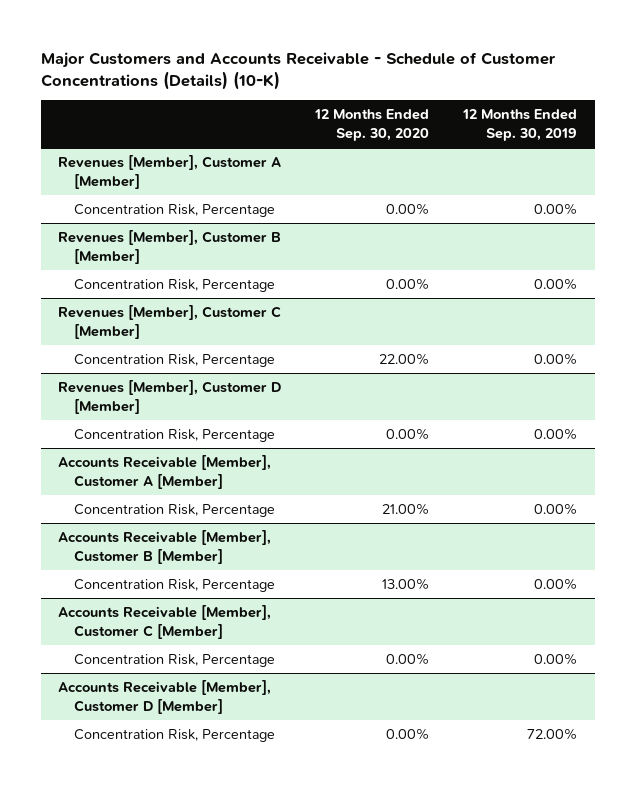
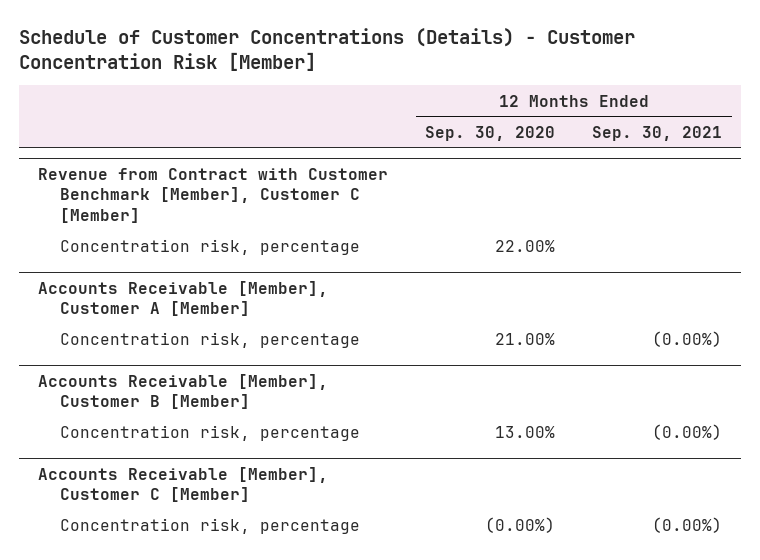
- Major Customers and Accounts Receivable - Schedule of Customer Concentrations (Details) (10-K)
+ Schedule of Customer Concentrations (Details) - Customer Concentration Risk [Member]
- | 12 Months Ended Sep. 30, 2020 | 12 Months Ended Sep. 30, 2019
+ | 12 Months Ended Sep. 30, 2020 | 12 Months Ended Sep. 30, 2021
- Revenues [Member], Customer A [Member]
- Concentration Risk, Percentage | 0.00% | 0.00%
- Revenues [Member], Customer B [Member]
- Concentration Risk, Percentage | 0.00% | 0.00%
- Revenues [Member], Customer C [Member]
- Concentration Risk, Percentage | 22.00% | 0.00%
- Revenues [Member], Customer D [Member]
- Concentration Risk, Percentage | 0.00% | 0.00%
+ Revenue from Contract with Customer Benchmark [Member], Customer C [Member]
+ Concentration risk, percentage | 22.00% |
@ Accounts Receivable [Member], Customer A [Member]
- Concentration Risk, Percentage | 21.00% | 0.00%
+ Concentration risk, percentage | 21.00% | (0.00%)
@ Accounts Receivable [Member], Customer B [Member]
- Concentration Risk, Percentage | 13.00% | 0.00%
+ Concentration risk, percentage | 13.00% | (0.00%)
@ Accounts Receivable [Member], Customer C [Member]
- Concentration Risk, Percentage | 0.00% | 0.00%
- Accounts Receivable [Member], Customer D [Member]
- Concentration Risk, Percentage | 0.00% | 72.00%
@ Accounts Receivable [Member], Customer C [Member]
+ Concentration risk, percentage | (0.00%) | (0.00%)

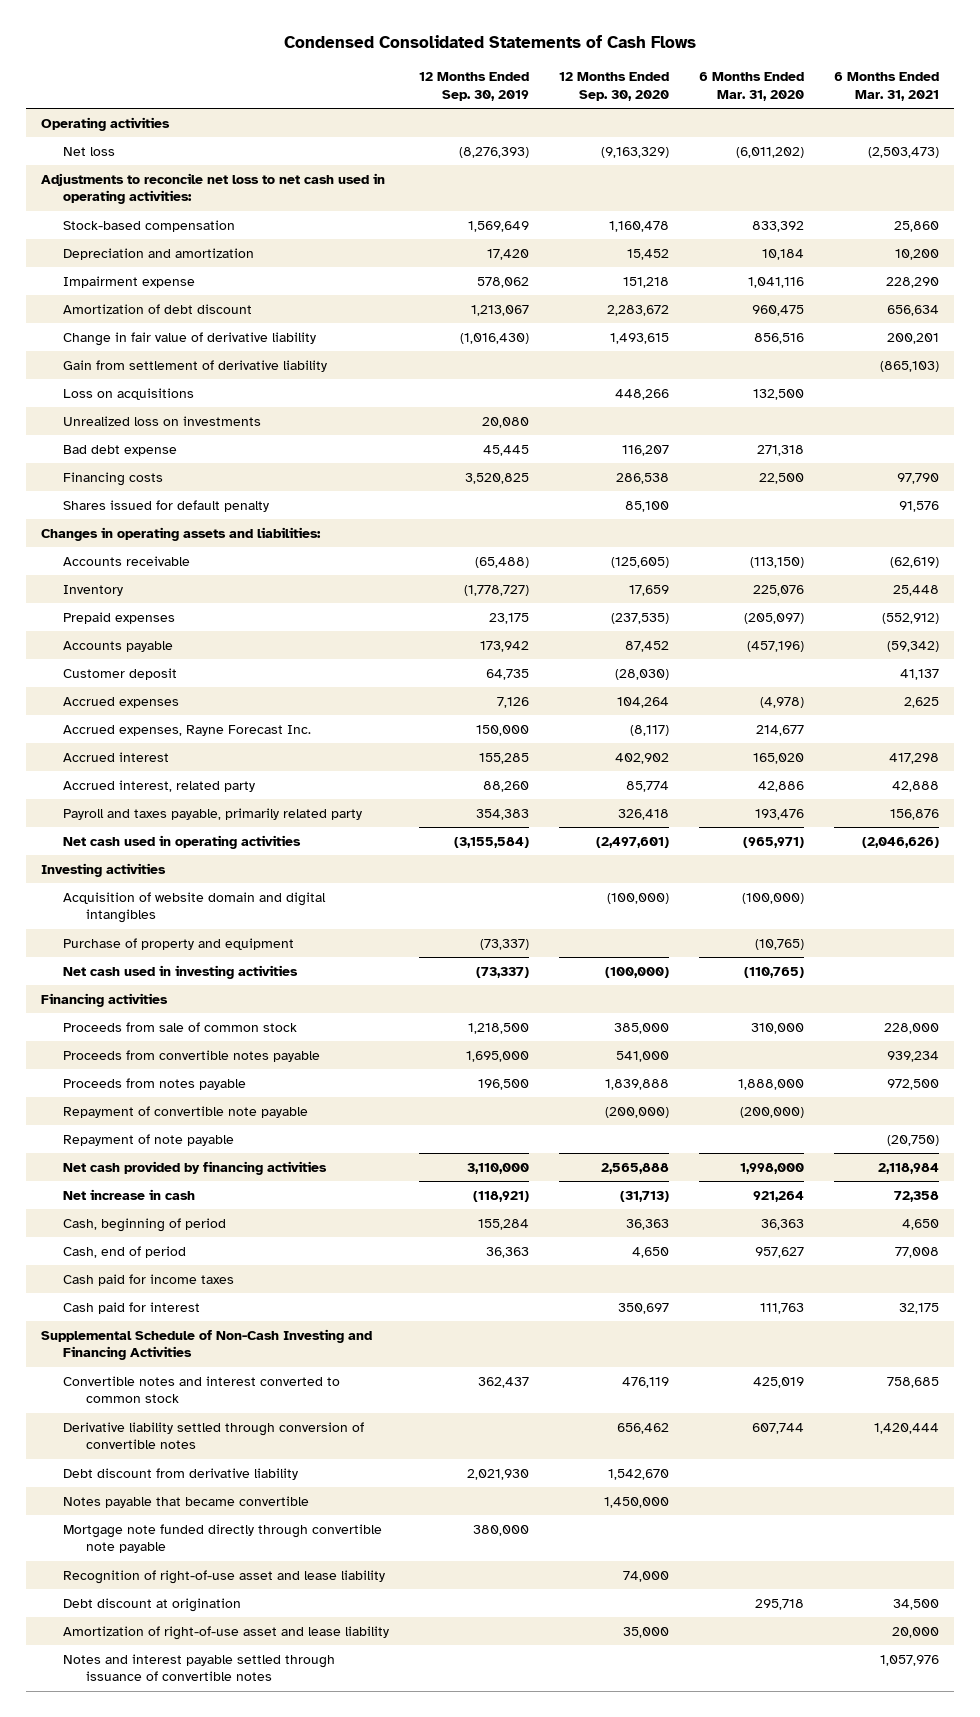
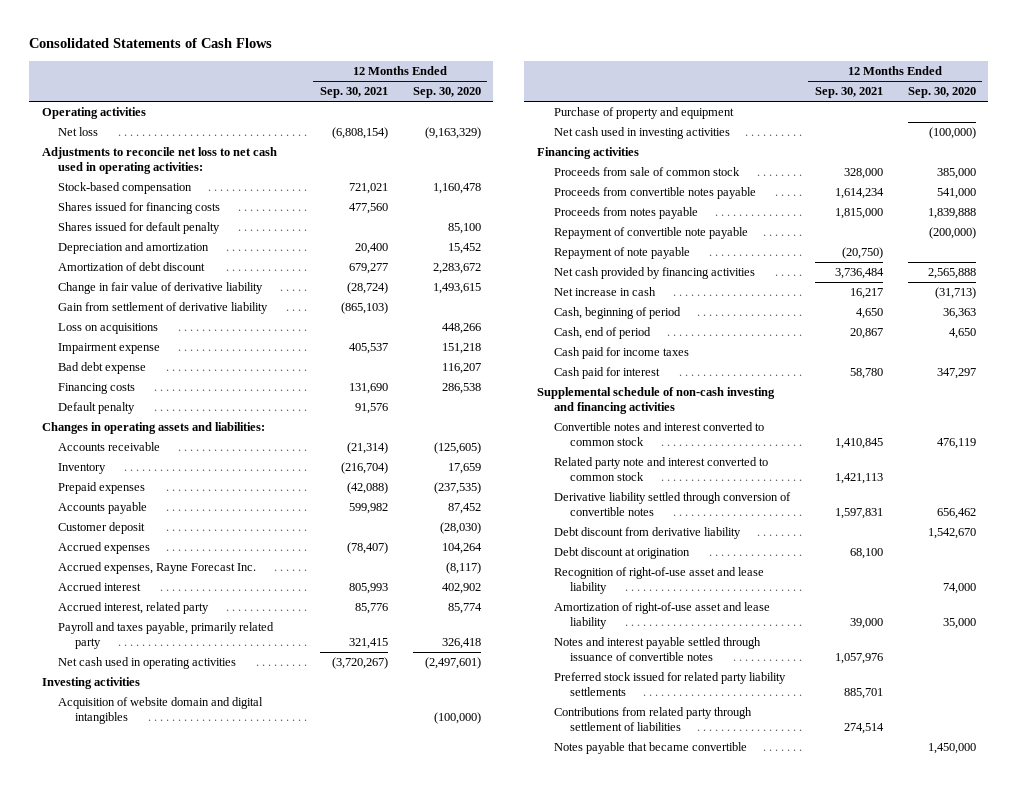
- Condensed Consolidated Statements of Cash Flows
+ Consolidated Statements of Cash Flows
- | 12 Months Ended Sep. 30, 2019 | 12 Months Ended Sep. 30, 2020 | 6 Months Ended Mar. 31, 2020 | 6 Months Ended Mar. 31, 2021
+ | 12 Months Ended Sep. 30, 2021 | 12 Months Ended Sep. 30, 2020
+ Shares issued for financing costs | 477,560 |
moved up: Shares issued for default penalty | | 85,100
- Unrealized loss on investments | 20,080 | | |
moved down: Impairment expense | 405,537 | 151,218
+ Default penalty | 91,576 |
- Cash paid for interest | | 350,697 | 111,763 | 32,175
- Supplemental Schedule of Non-Cash Investing and Financing Activities
+ Cash paid for interest | 58,780 | 347,297
+ Supplemental schedule of non-cash investing and financing activities
+ Related party note and interest converted to common stock | 1,421,113 |
- Mortgage note funded directly through convertible note payable | 380,000 | | |
moved down: Recognition of right-of-use asset and lease liability | | 74,000
+ Preferred stock issued for related party liability settlements | 885,701 |
+ Contributions from related party through settlement of liabilities | 274,514 |
moved down: Notes payable that became convertible | | 1,450,000

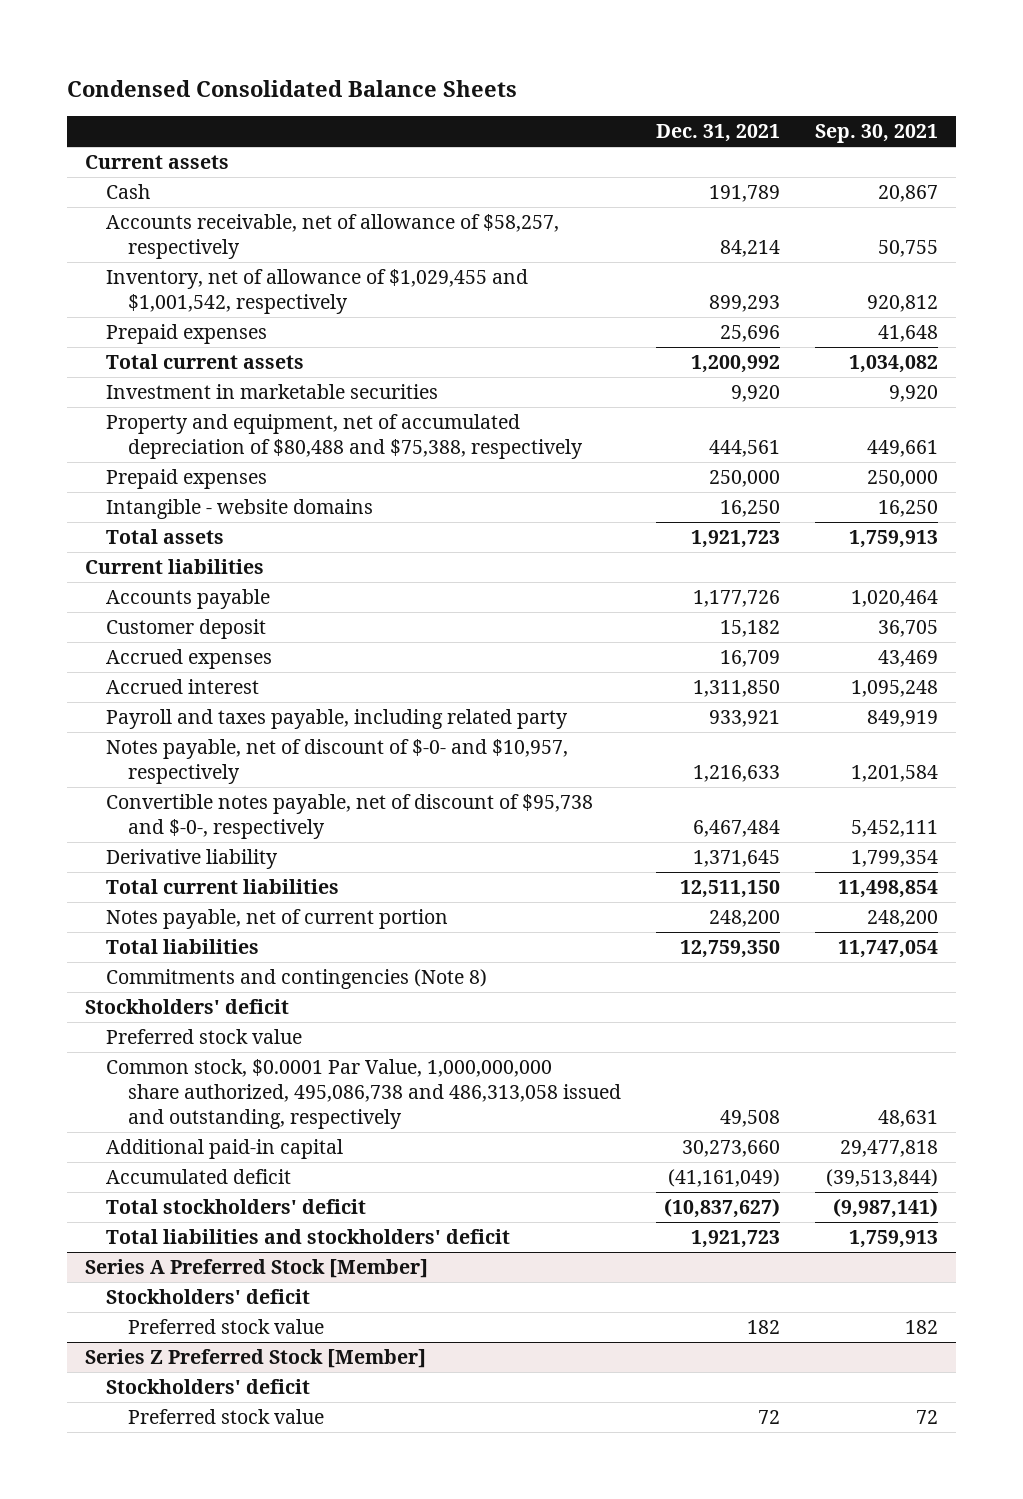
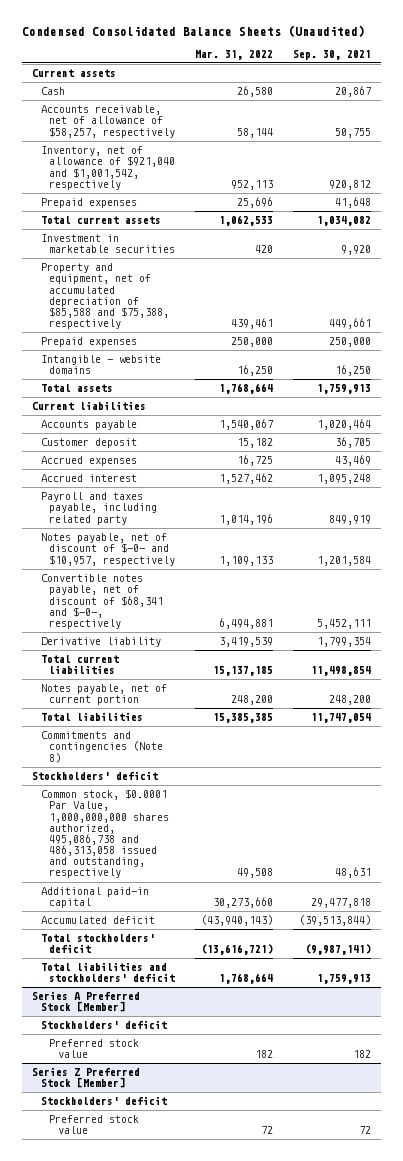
- Condensed Consolidated Balance Sheets
+ Condensed Consolidated Balance Sheets (Unaudited)
- | Dec. 31, 2021 | Sep. 30, 2021
+ | Mar. 31, 2022 | Sep. 30, 2021
- Inventory, net of allowance of $1,029,455 and $1,001,542, respectively | 899,293 | 920,812
+ Inventory, net of allowance of $921,040 and $1,001,542, respectively | 952,113 | 920,812
- Property and equipment, net of accumulated depreciation of $80,488 and $75,388, respectively | 444,561 | 449,661
+ Property and equipment, net of accumulated depreciation of $85,588 and $75,388, respectively | 439,461 | 449,661
- Convertible notes payable, net of discount of $95,738 and $-0-, respectively | 6,467,484 | 5,452,111
+ Convertible notes payable, net of discount of $68,341 and $-0-, respectively | 6,494,881 | 5,452,111
- Preferred stock value
- Common stock, $0.0001 Par Value, 1,000,000,000 share authorized, 495,086,738 and 486,313,058 issued and outstanding, respectively | 49,508 | 48,631
+ Common stock, $0.0001 Par Value, 1,000,000,000 shares authorized, 495,086,738 and 486,313,058 issued and outstanding, respectively | 49,508 | 48,631

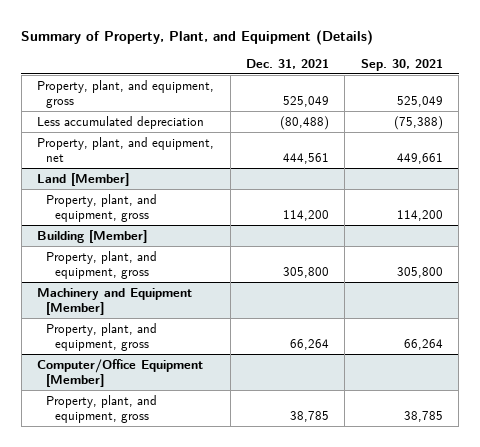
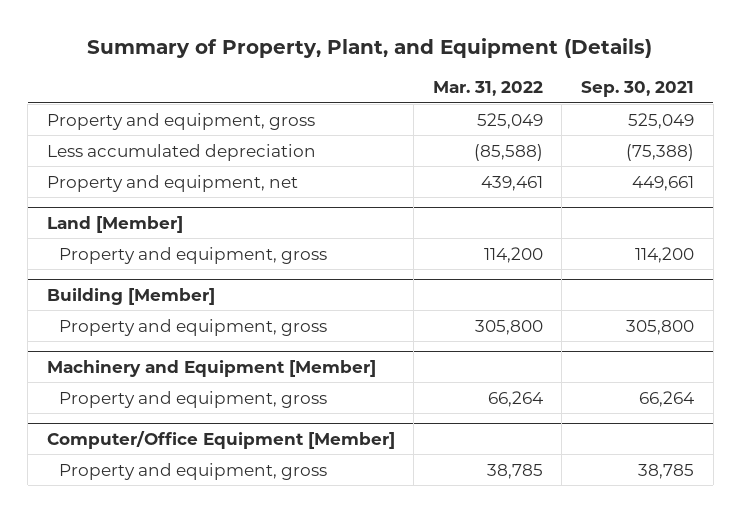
- | Dec. 31, 2021 | Sep. 30, 2021
+ | Mar. 31, 2022 | Sep. 30, 2021
- Property, plant, and equipment, gross | 525,049 | 525,049
+ Property and equipment, gross | 525,049 | 525,049
- Property, plant, and equipment, net | 444,561 | 449,661
+ Property and equipment, net | 439,461 | 449,661
@ Land [Member]
- Property, plant, and equipment, gross | 114,200 | 114,200
+ Property and equipment, gross | 114,200 | 114,200
@ Building [Member]
- Property, plant, and equipment, gross | 305,800 | 305,800
+ Property and equipment, gross | 305,800 | 305,800
@ Machinery and Equipment [Member]
- Property, plant, and equipment, gross | 66,264 | 66,264
+ Property and equipment, gross | 66,264 | 66,264
@ Computer/Office Equipment [Member]
- Property, plant, and equipment, gross | 38,785 | 38,785
+ Property and equipment, gross | 38,785 | 38,785

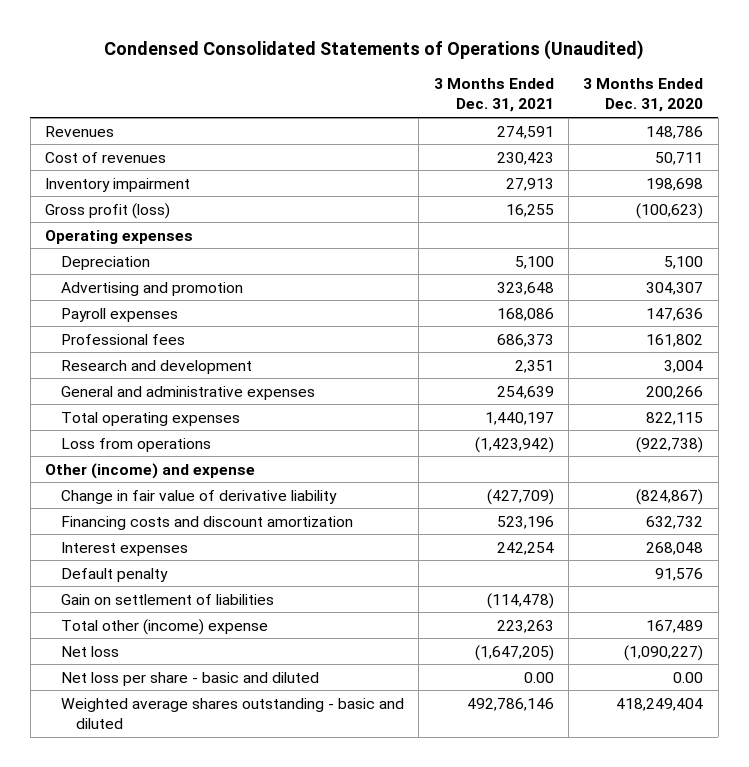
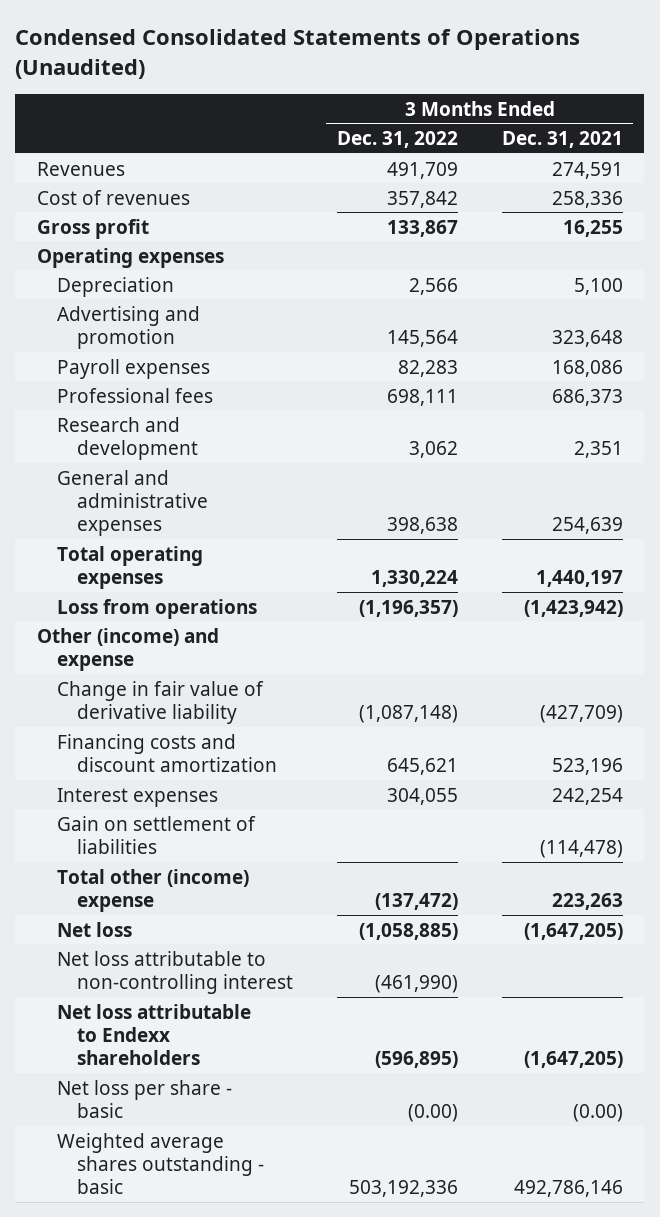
- | 3 Months Ended Dec. 31, 2021 | 3 Months Ended Dec. 31, 2020
+ | 3 Months Ended Dec. 31, 2022 | 3 Months Ended Dec. 31, 2021
- Cost of revenues | 230,423 | 50,711
- Inventory impairment | 27,913 | 198,698
- Gross profit (loss) | 16,255 | (100,623)
+ Cost of revenues | 357,842 | 258,336
+ Gross profit | 133,867 | 16,255
- Default penalty | | 91,576
- Net loss per share - basic and diluted | 0.00 | 0.00
- Weighted average shares outstanding - basic and diluted | 492,786,146 | 418,249,404
+ Net loss attributable to non-controlling interest | (461,990) |
+ Net loss attributable to Endexx shareholders | (596,895) | (1,647,205)
+ Net loss per share - basic | (0.00) | (0.00)
+ Weighted average shares outstanding - basic | 503,192,336 | 492,786,146

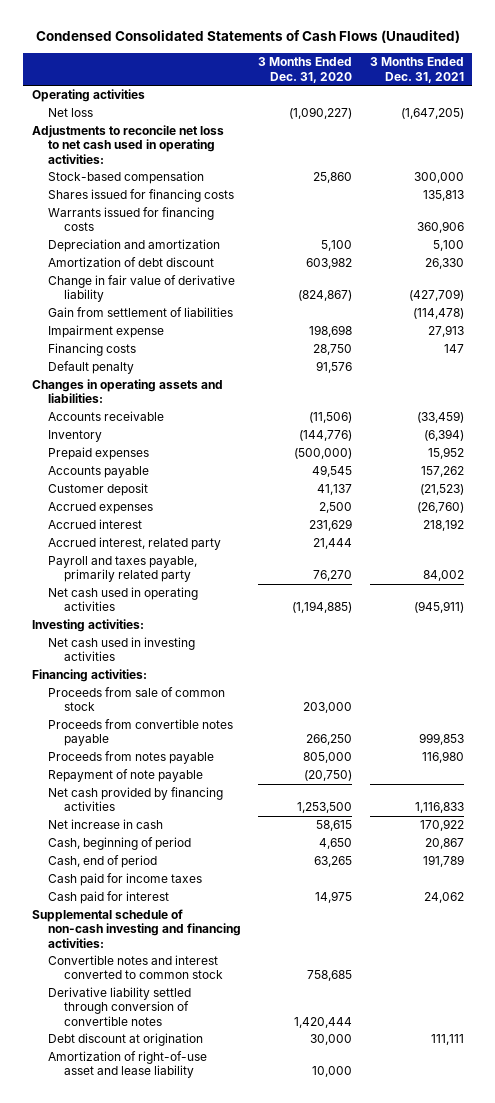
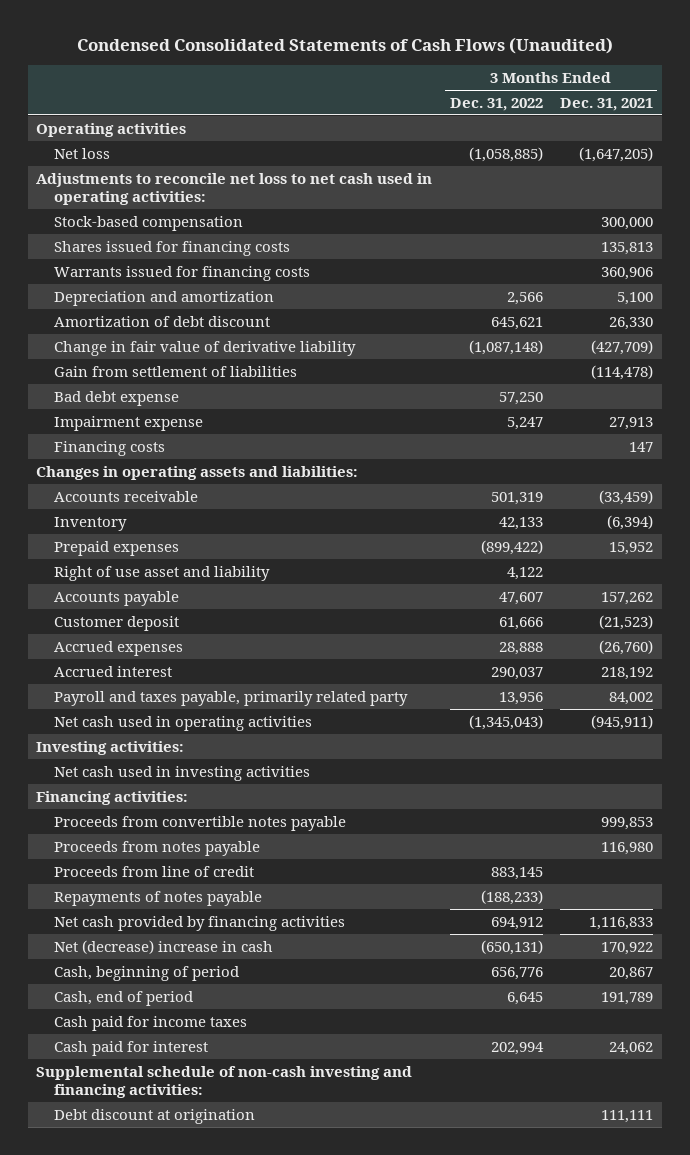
- | 3 Months Ended Dec. 31, 2020 | 3 Months Ended Dec. 31, 2021
+ | 3 Months Ended Dec. 31, 2022 | 3 Months Ended Dec. 31, 2021
+ Bad debt expense | 57,250 |
- Default penalty | 91,576 |
+ Right of use asset and liability | 4,122 |
- Accrued interest, related party | 21,444 |
- Proceeds from sale of common stock | 203,000 |
- Repayment of note payable | (20,750) |
+ Proceeds from line of credit | 883,145 |
+ Repayments of notes payable | (188,233) |
- Net increase in cash | 58,615 | 170,922
+ Net (decrease) increase in cash | (650,131) | 170,922
- Convertible notes and interest converted to common stock | 758,685 |
- Derivative liability settled through conversion of convertible notes | 1,420,444 |
- Amortization of right-of-use asset and lease liability | 10,000 |

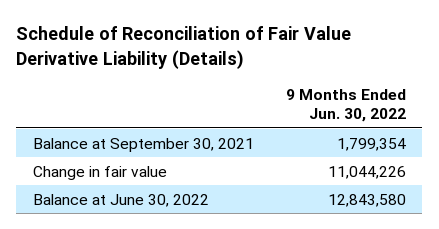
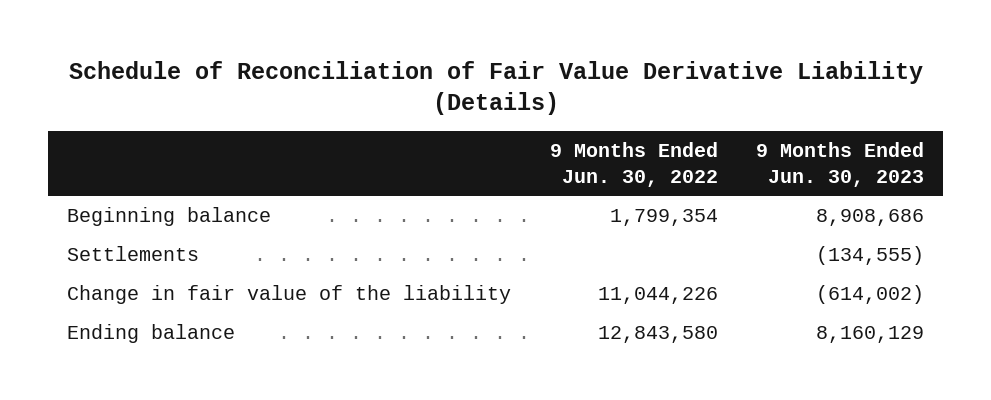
- | 9 Months Ended Jun. 30, 2022
+ | 9 Months Ended Jun. 30, 2022 | 9 Months Ended Jun. 30, 2023
- Balance at September 30, 2021 | 1,799,354
- Change in fair value | 11,044,226
- Balance at June 30, 2022 | 12,843,580
+ Beginning balance | 1,799,354 | 8,908,686
+ Settlements | | (134,555)
+ Change in fair value of the liability | 11,044,226 | (614,002)
+ Ending balance | 12,843,580 | 8,160,129

